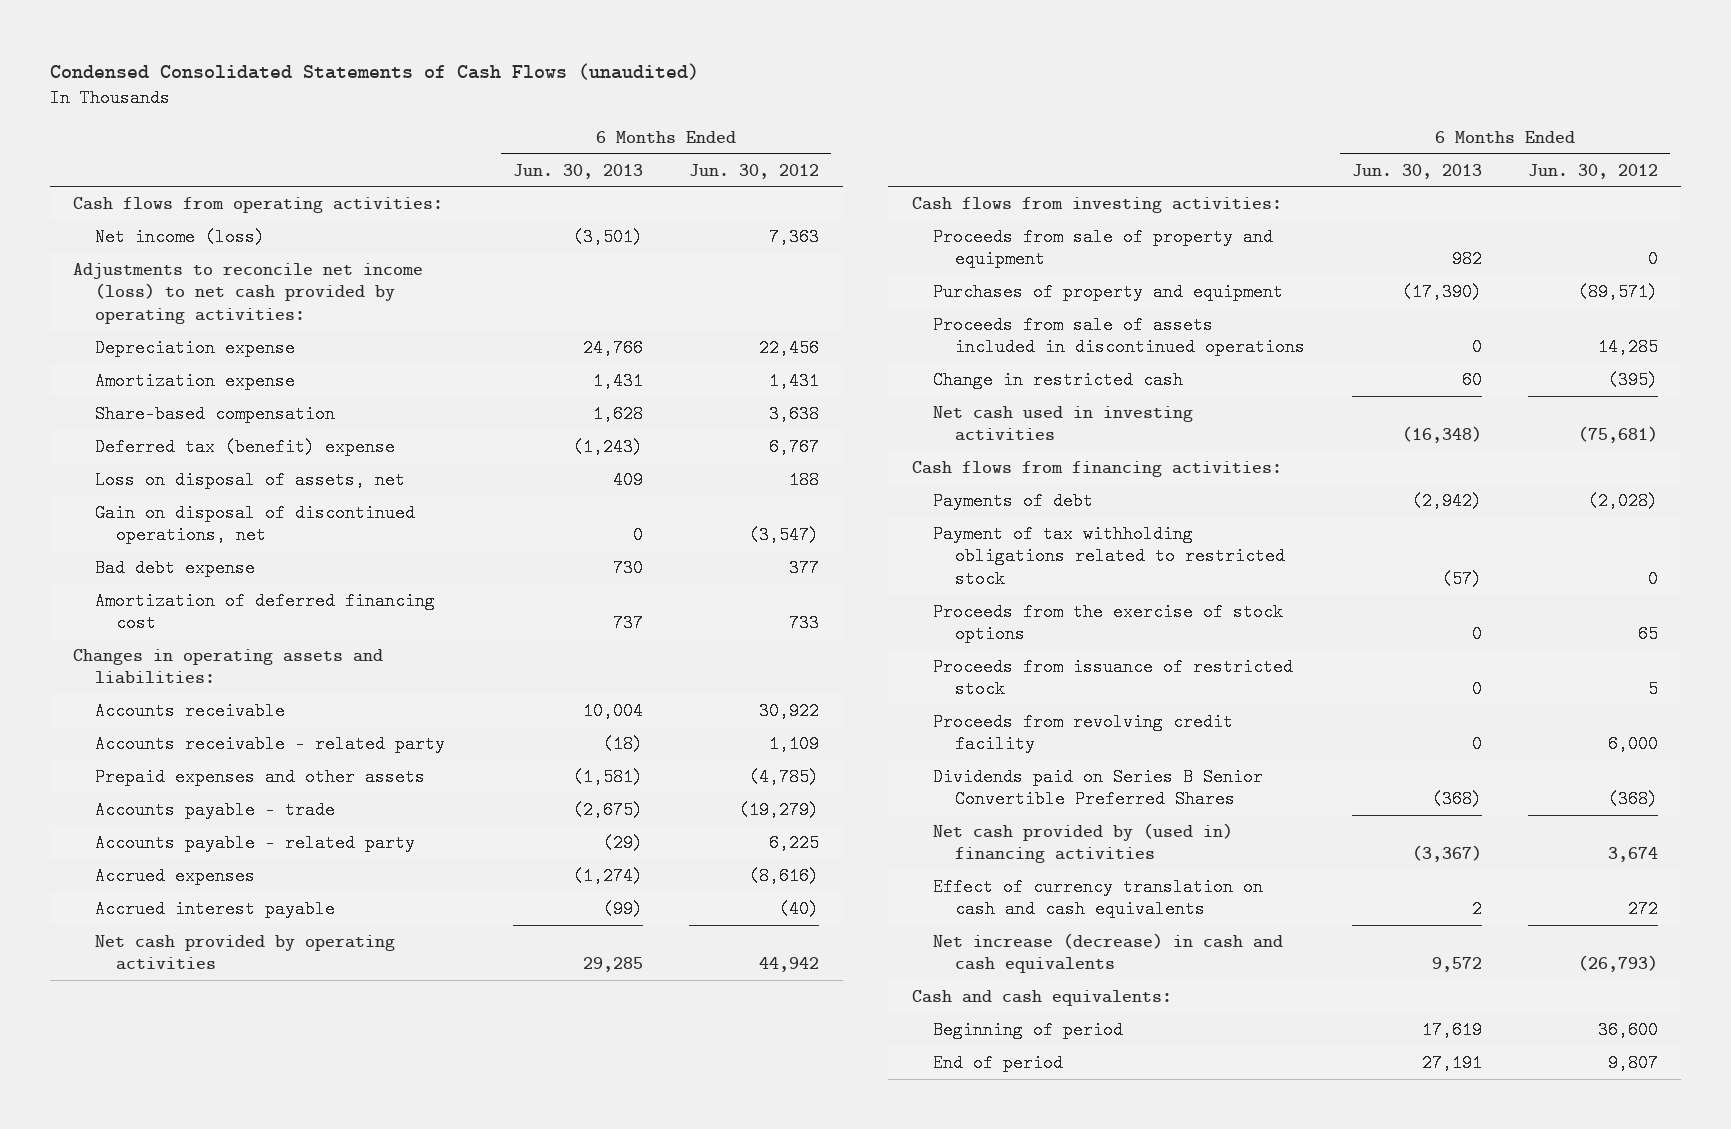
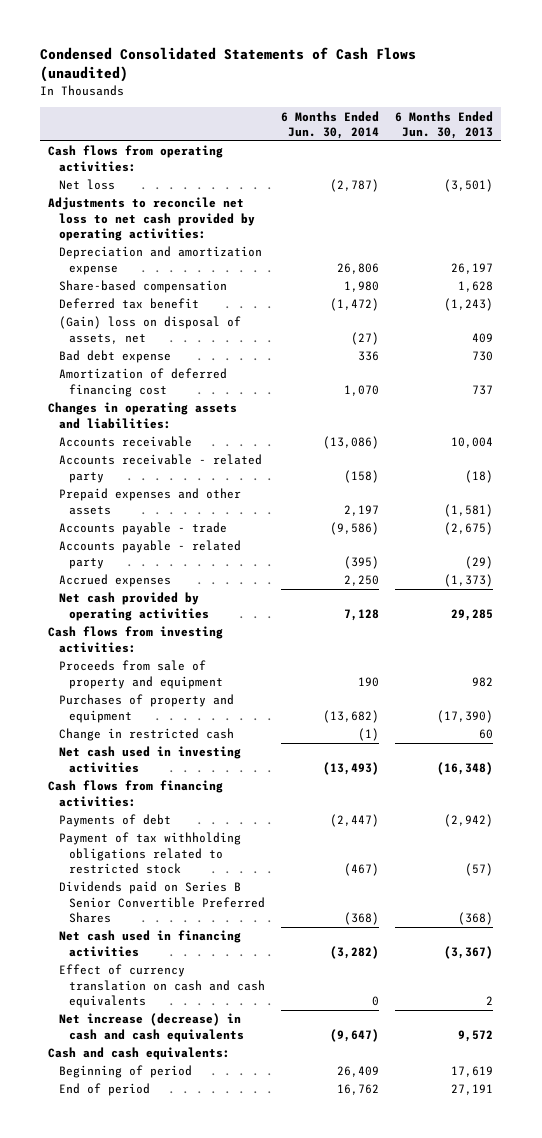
- | 6 Months Ended Jun. 30, 2013 | 6 Months Ended Jun. 30, 2012
+ | 6 Months Ended Jun. 30, 2014 | 6 Months Ended Jun. 30, 2013
- Net income (loss) | (3,501) | 7,363
- Adjustments to reconcile net income (loss) to net cash provided by operating activities:
- Depreciation expense | 24,766 | 22,456
- Amortization expense | 1,431 | 1,431
+ Net loss | (2,787) | (3,501)
+ Adjustments to reconcile net loss to net cash provided by operating activities:
+ Depreciation and amortization expense | 26,806 | 26,197
- Deferred tax (benefit) expense | (1,243) | 6,767
- Loss on disposal of assets, net | 409 | 188
- Gain on disposal of discontinued operations, net | 0 | (3,547)
+ Deferred tax benefit | (1,472) | (1,243)
+ (Gain) loss on disposal of assets, net | (27) | 409
- Accrued expenses | (1,274) | (8,616)
- Accrued interest payable | (99) | (40)
+ Accrued expenses | 2,250 | (1,373)
- Proceeds from sale of assets included in discontinued operations | 0 | 14,285
- Proceeds from the exercise of stock options | 0 | 65
- Proceeds from issuance of restricted stock | 0 | 5
- Proceeds from revolving credit facility | 0 | 6,000
- Net cash provided by (used in) financing activities | (3,367) | 3,674
+ Net cash used in financing activities | (3,282) | (3,367)

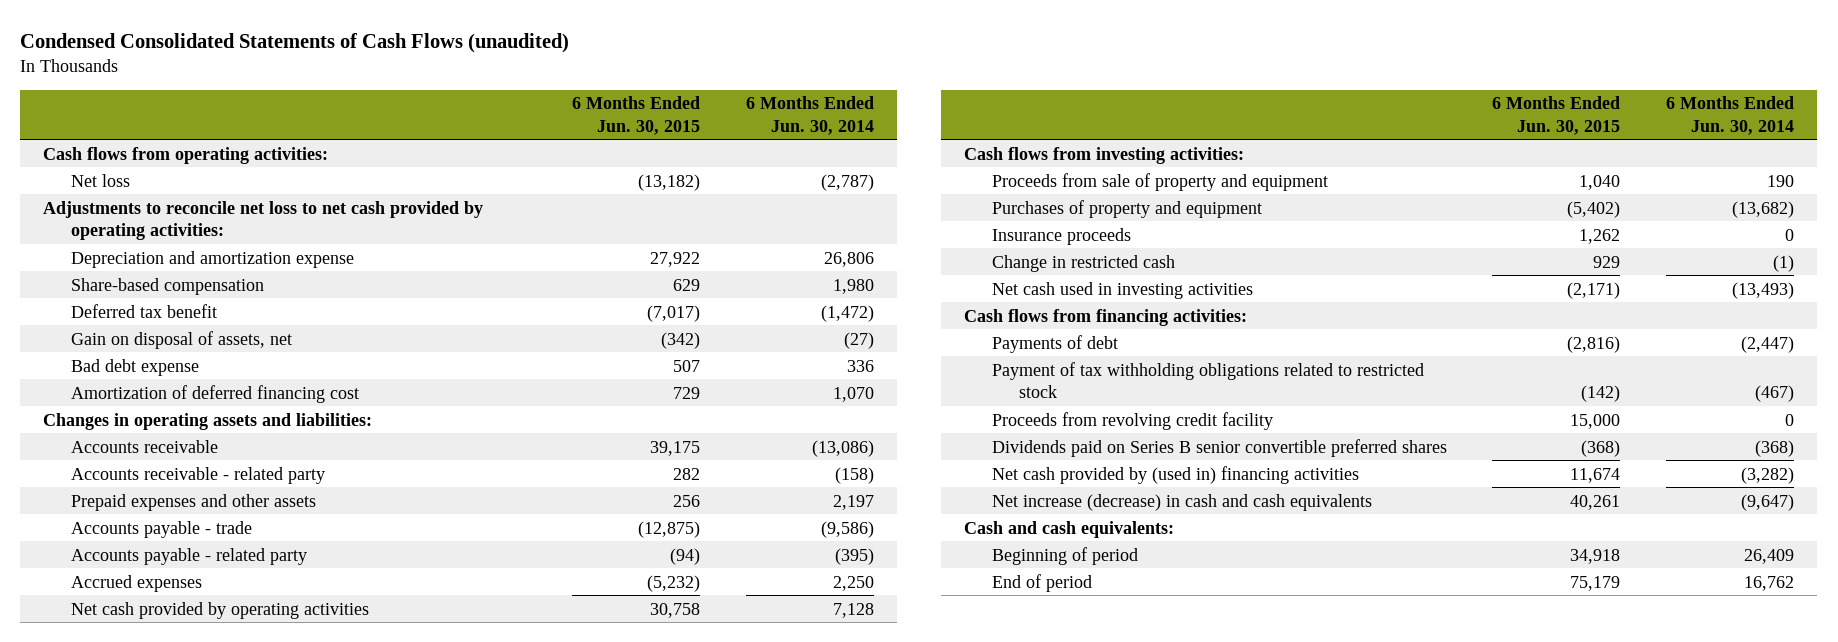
- | 6 Months Ended Jun. 30, 2014 | 6 Months Ended Jun. 30, 2013
+ | 6 Months Ended Jun. 30, 2015 | 6 Months Ended Jun. 30, 2014
- (Gain) loss on disposal of assets, net | (27) | 409
+ Gain on disposal of assets, net | (342) | (27)
+ Insurance proceeds | 1,262 | 0
- Dividends paid on Series B Senior Convertible Preferred Shares | (368) | (368)
- Net cash used in financing activities | (3,282) | (3,367)
- Effect of currency translation on cash and cash equivalents | 0 | 2
+ Proceeds from revolving credit facility | 15,000 | 0
+ Dividends paid on Series B senior convertible preferred shares | (368) | (368)
+ Net cash provided by (used in) financing activities | 11,674 | (3,282)

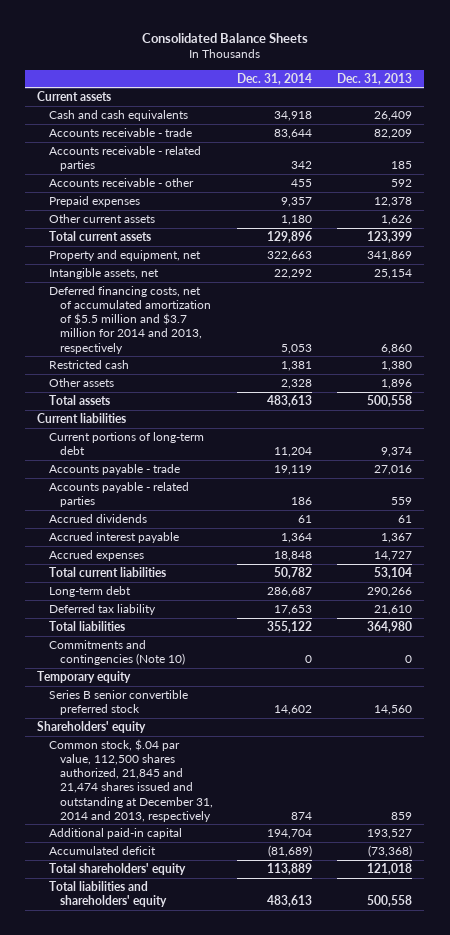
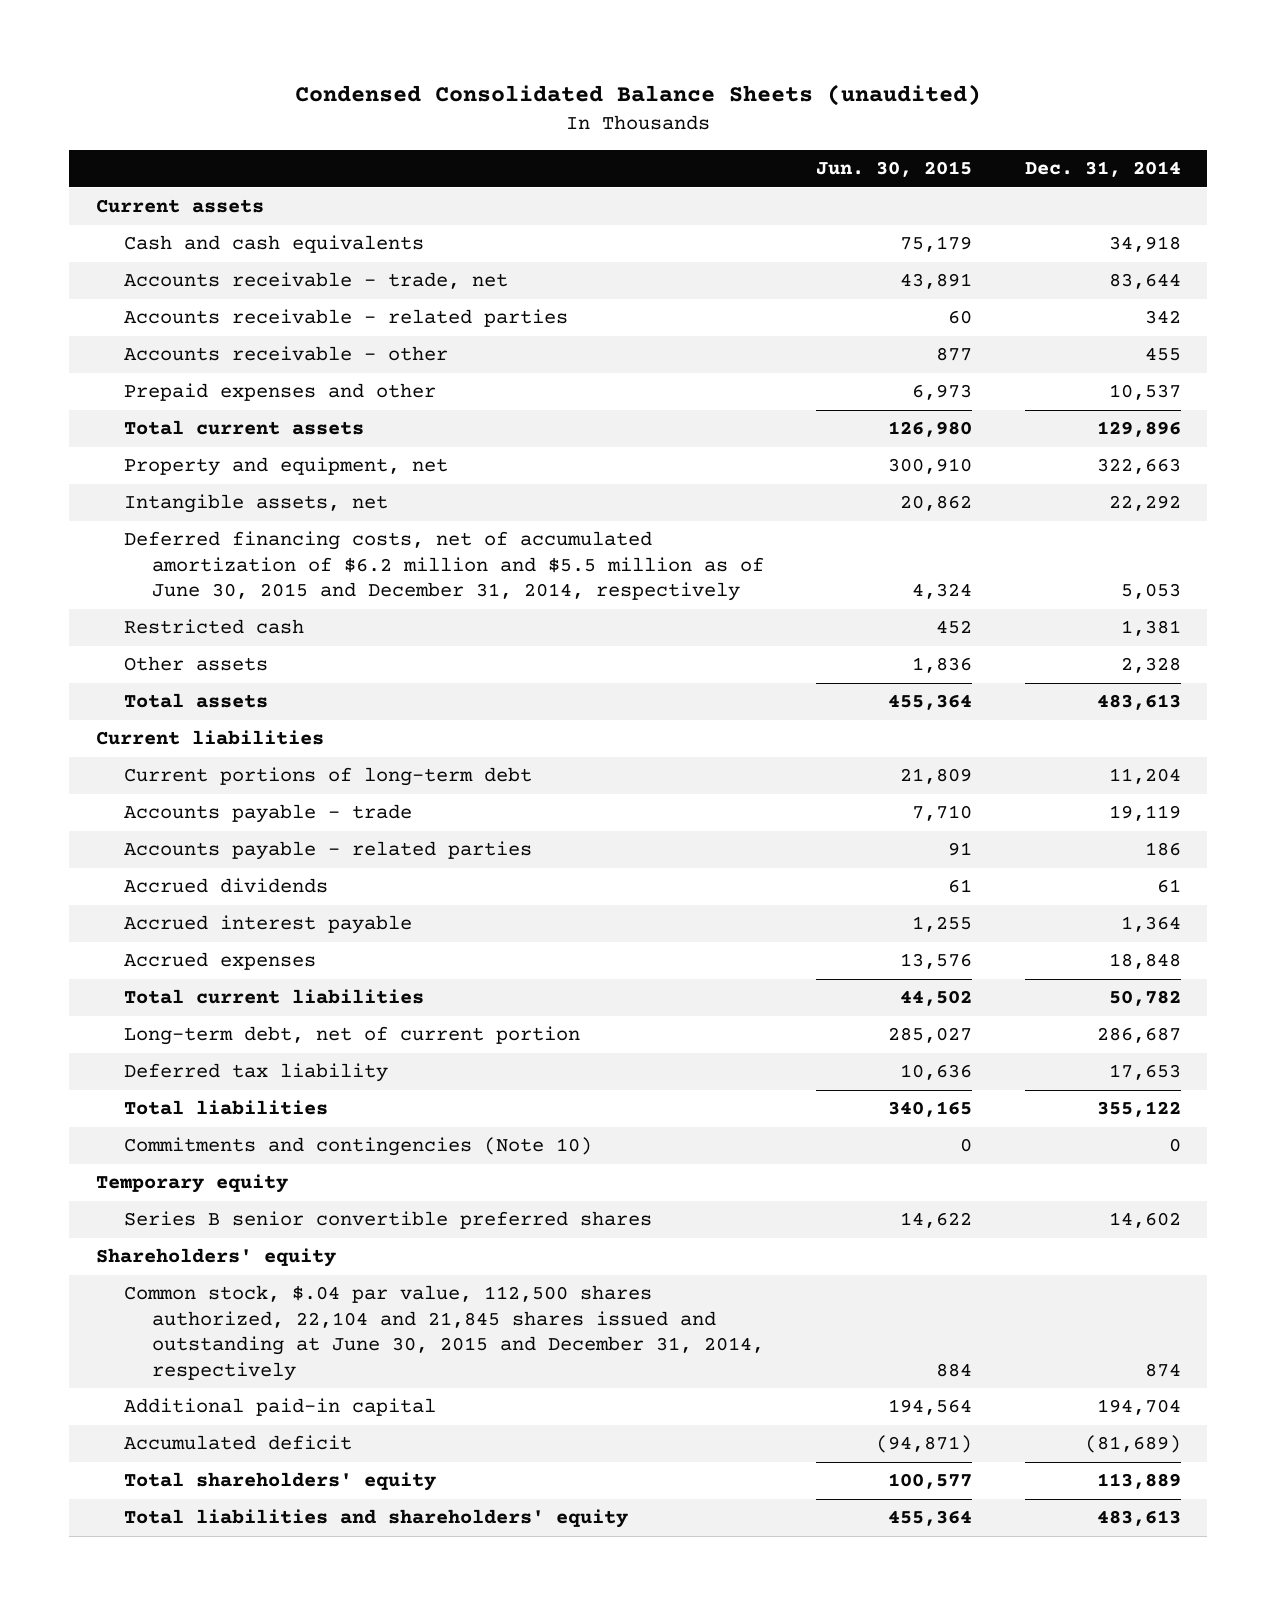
- Consolidated Balance Sheets
+ Condensed Consolidated Balance Sheets (unaudited)
- | Dec. 31, 2014 | Dec. 31, 2013
+ | Jun. 30, 2015 | Dec. 31, 2014
- Accounts receivable - trade | 83,644 | 82,209
+ Accounts receivable - trade, net | 43,891 | 83,644
- Prepaid expenses | 9,357 | 12,378
- Other current assets | 1,180 | 1,626
+ Prepaid expenses and other | 6,973 | 10,537
- Deferred financing costs, net of accumulated amortization of $5.5 million and $3.7 million for 2014 and 2013, respectively | 5,053 | 6,860
+ Deferred financing costs, net of accumulated amortization of $6.2 million and $5.5 million as of June 30, 2015 and December 31, 2014, respectively | 4,324 | 5,053
- Long-term debt | 286,687 | 290,266
+ Long-term debt, net of current portion | 285,027 | 286,687
- Series B senior convertible preferred stock | 14,602 | 14,560
+ Series B senior convertible preferred shares | 14,622 | 14,602
- Common stock, $.04 par value, 112,500 shares authorized, 21,845 and 21,474 shares issued and outstanding at December 31, 2014 and 2013, respectively | 874 | 859
+ Common stock, $.04 par value, 112,500 shares authorized, 22,104 and 21,845 shares issued and outstanding at June 30, 2015 and December 31, 2014, respectively | 884 | 874

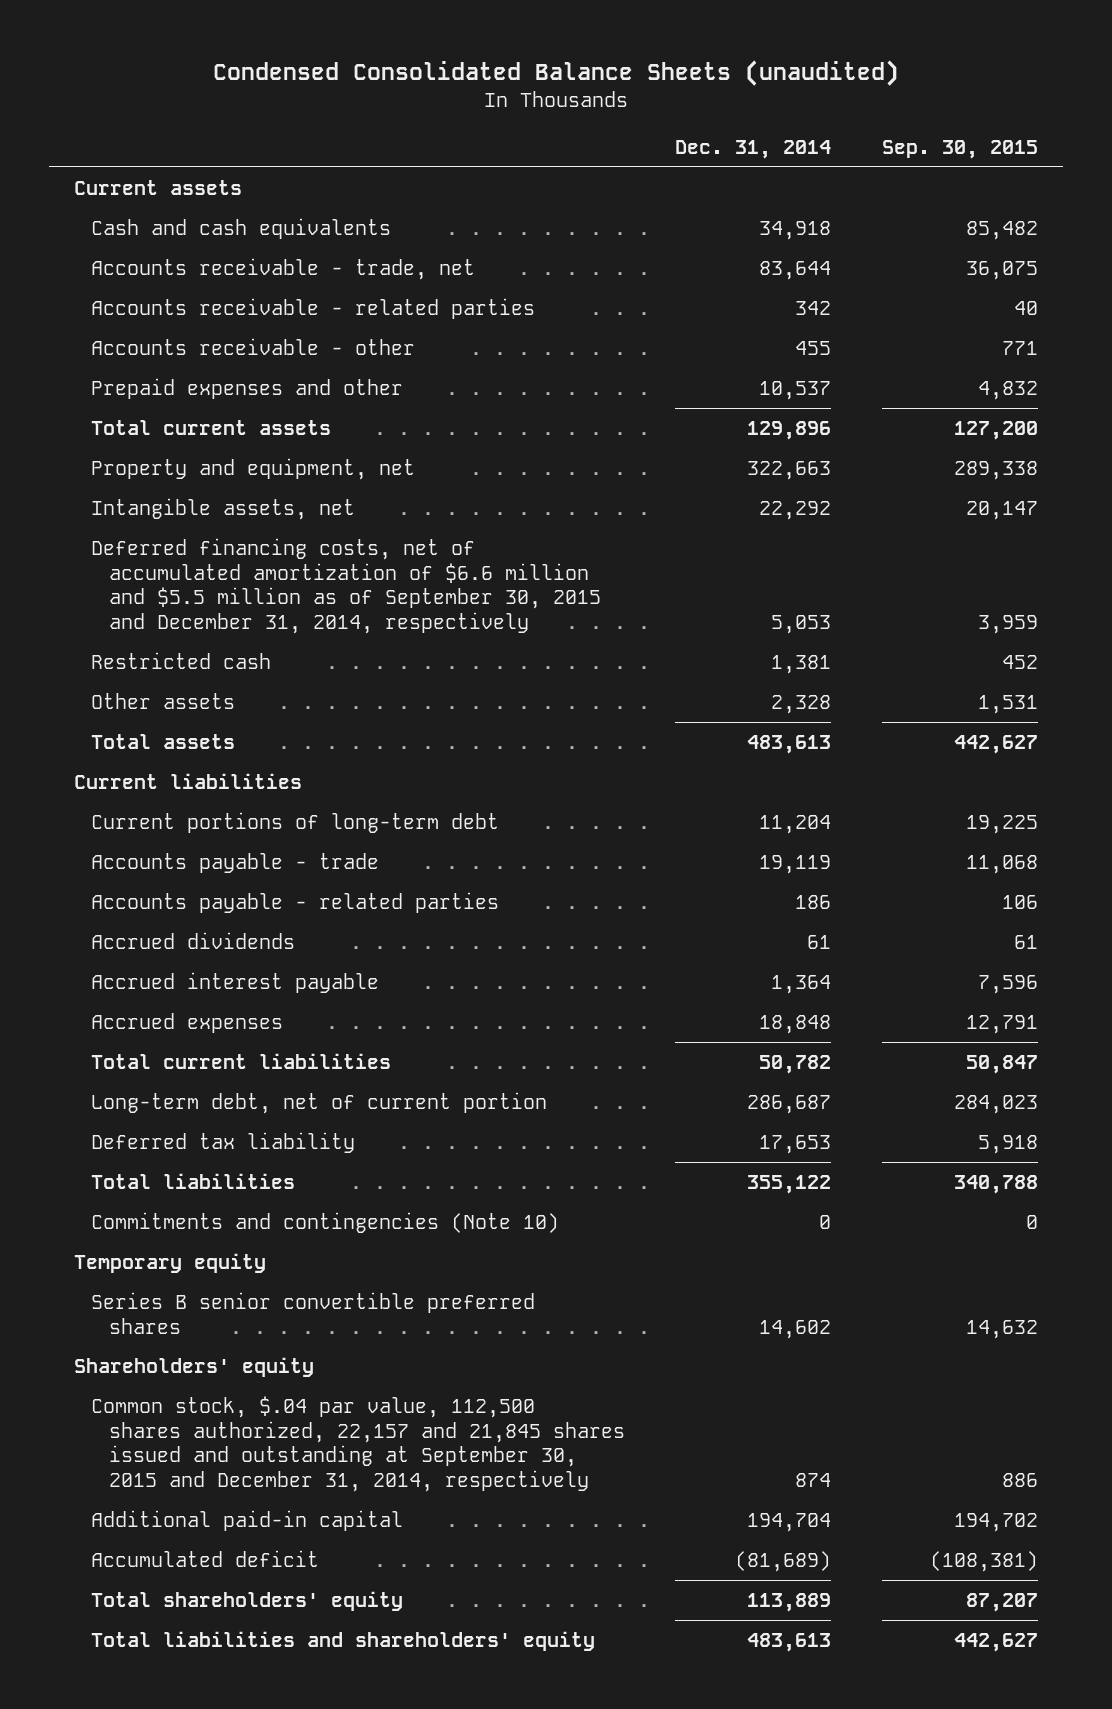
- | Jun. 30, 2015 | Dec. 31, 2014
+ | Dec. 31, 2014 | Sep. 30, 2015
- Deferred financing costs, net of accumulated amortization of $6.2 million and $5.5 million as of June 30, 2015 and December 31, 2014, respectively | 4,324 | 5,053
+ Deferred financing costs, net of accumulated amortization of $6.6 million and $5.5 million as of September 30, 2015 and December 31, 2014, respectively | 5,053 | 3,959
- Common stock, $.04 par value, 112,500 shares authorized, 22,104 and 21,845 shares issued and outstanding at June 30, 2015 and December 31, 2014, respectively | 884 | 874
+ Common stock, $.04 par value, 112,500 shares authorized, 22,157 and 21,845 shares issued and outstanding at September 30, 2015 and December 31, 2014, respectively | 874 | 886

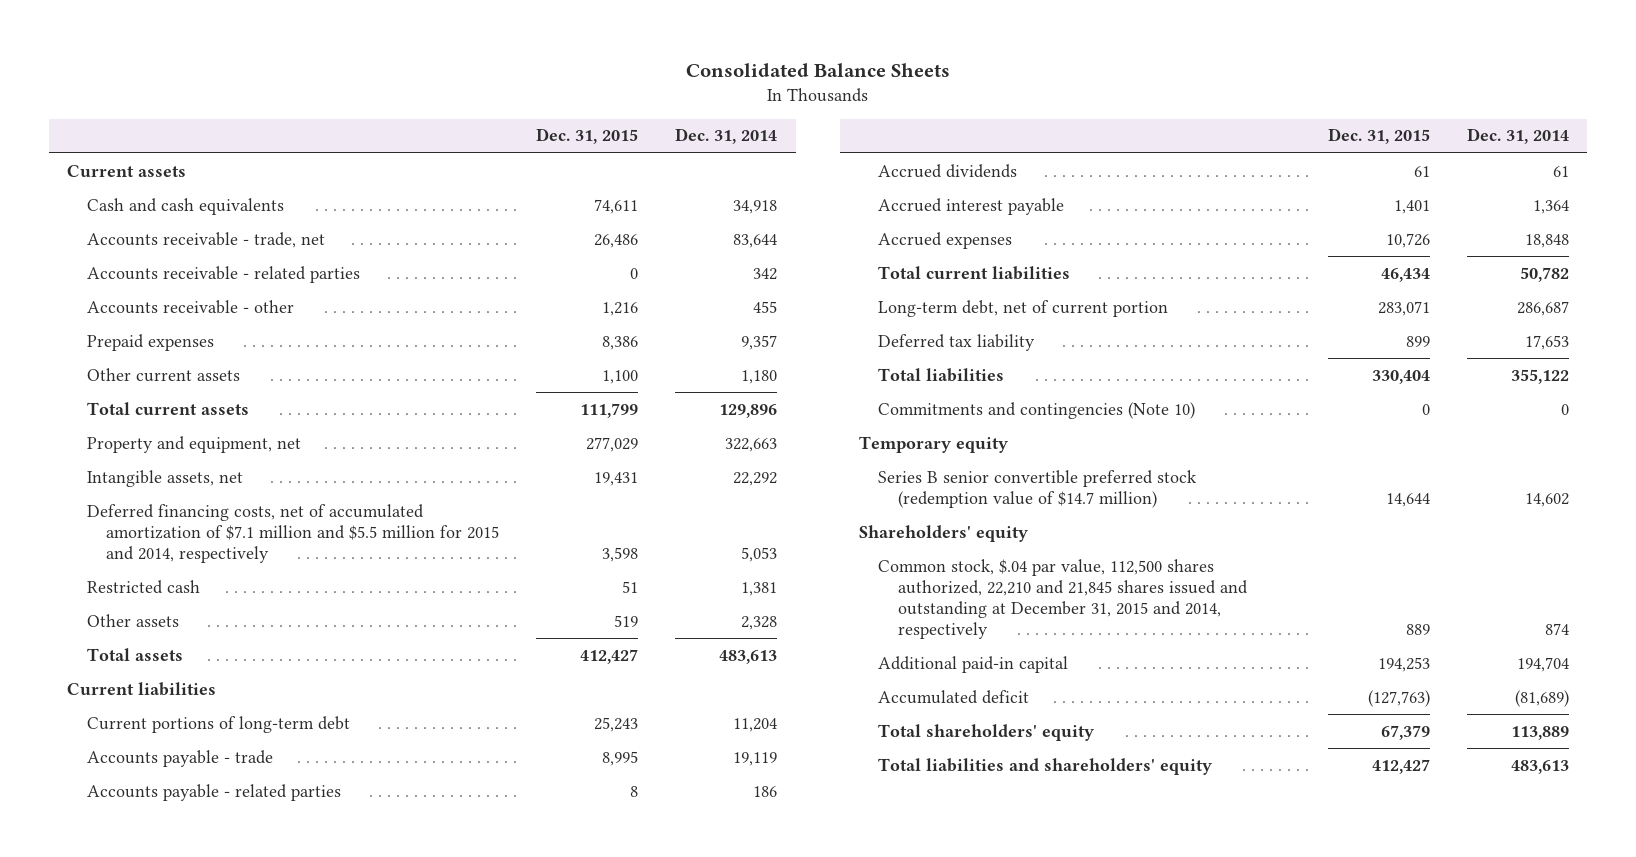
- Condensed Consolidated Balance Sheets (unaudited)
+ Consolidated Balance Sheets
- | Dec. 31, 2014 | Sep. 30, 2015
+ | Dec. 31, 2015 | Dec. 31, 2014
- Prepaid expenses and other | 10,537 | 4,832
+ Prepaid expenses | 8,386 | 9,357
+ Other current assets | 1,100 | 1,180
- Deferred financing costs, net of accumulated amortization of $6.6 million and $5.5 million as of September 30, 2015 and December 31, 2014, respectively | 5,053 | 3,959
+ Deferred financing costs, net of accumulated amortization of $7.1 million and $5.5 million for 2015 and 2014, respectively | 3,598 | 5,053
- Series B senior convertible preferred shares | 14,602 | 14,632
+ Series B senior convertible preferred stock (redemption value of $14.7 million) | 14,644 | 14,602
- Common stock, $.04 par value, 112,500 shares authorized, 22,157 and 21,845 shares issued and outstanding at September 30, 2015 and December 31, 2014, respectively | 874 | 886
+ Common stock, $.04 par value, 112,500 shares authorized, 22,210 and 21,845 shares issued and outstanding at December 31, 2015 and 2014, respectively | 889 | 874

